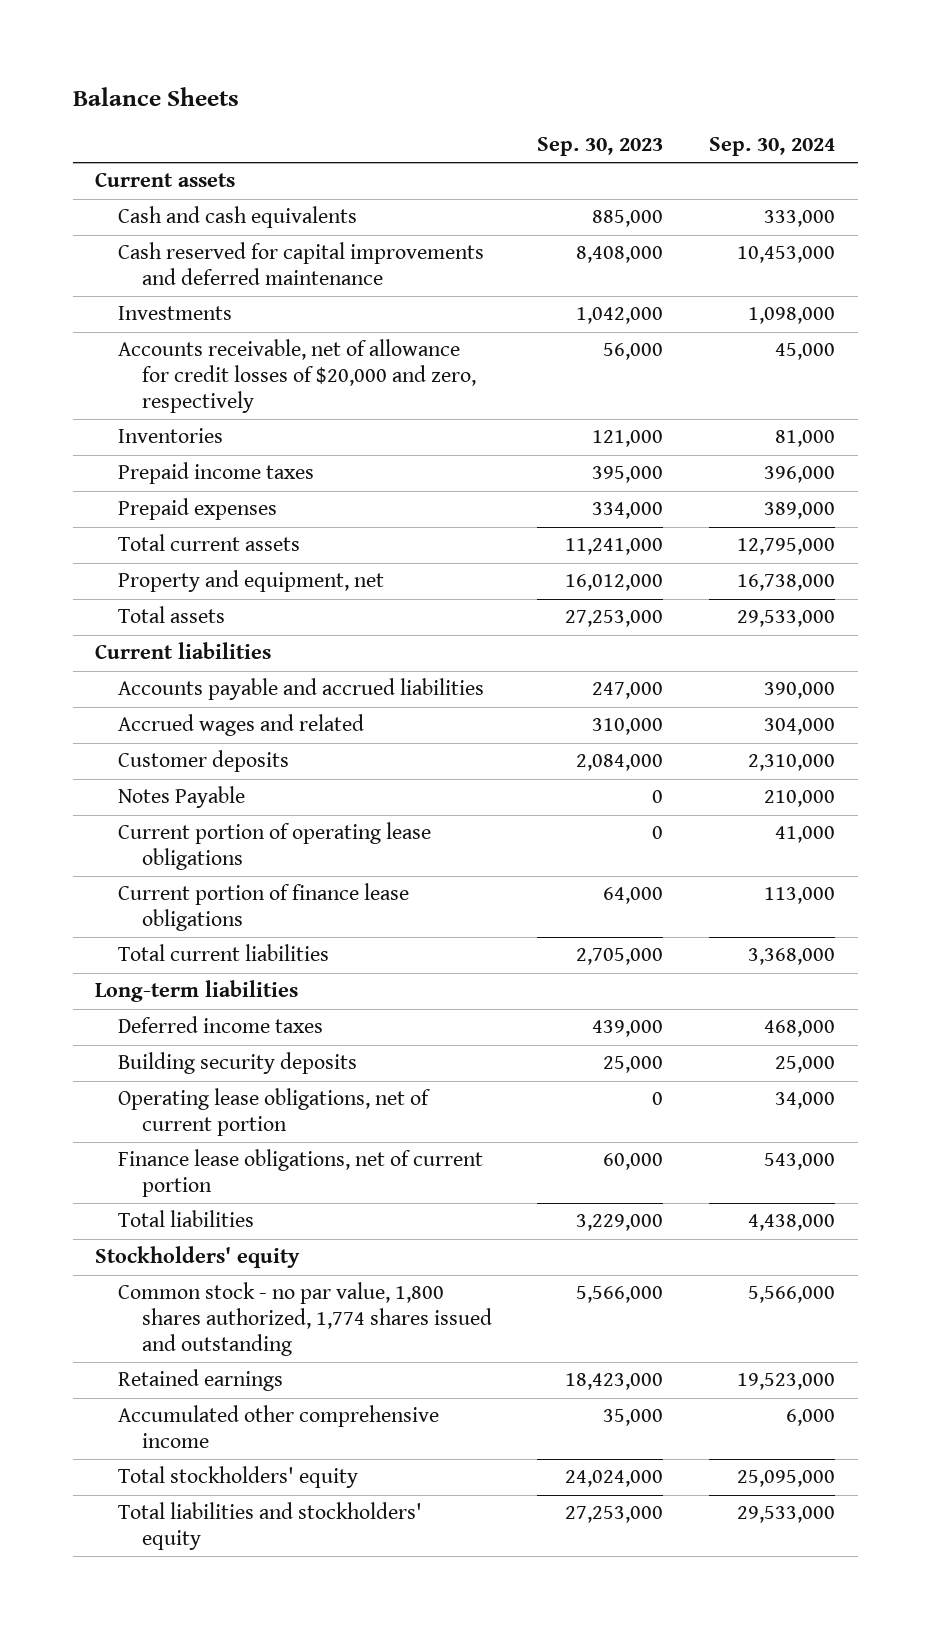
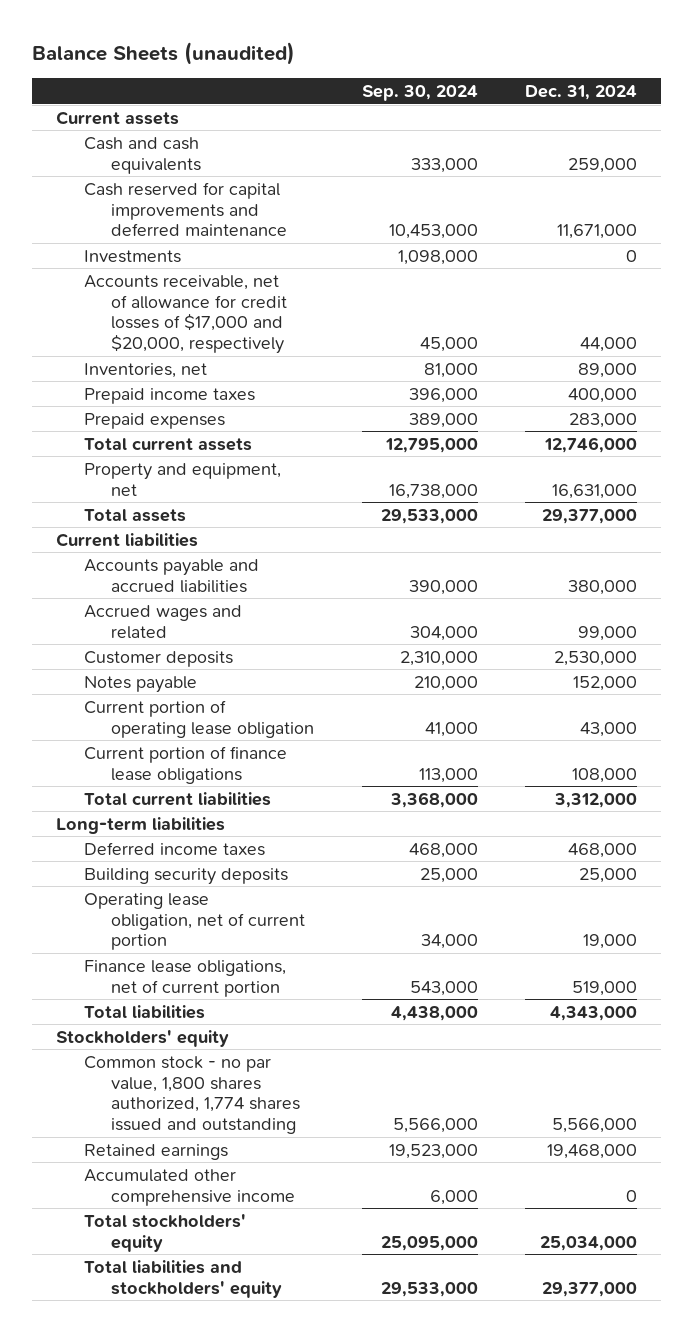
- Balance Sheets
+ Balance Sheets (unaudited)
- | Sep. 30, 2023 | Sep. 30, 2024
+ | Sep. 30, 2024 | Dec. 31, 2024
- Accounts receivable, net of allowance for credit losses of $20,000 and zero, respectively | 56,000 | 45,000
- Inventories | 121,000 | 81,000
+ Accounts receivable, net of allowance for credit losses of $17,000 and $20,000, respectively | 45,000 | 44,000
+ Inventories, net | 81,000 | 89,000
- Notes Payable | 0 | 210,000
- Current portion of operating lease obligations | 0 | 41,000
+ Notes payable | 210,000 | 152,000
+ Current portion of operating lease obligation | 41,000 | 43,000
- Operating lease obligations, net of current portion | 0 | 34,000
+ Operating lease obligation, net of current portion | 34,000 | 19,000

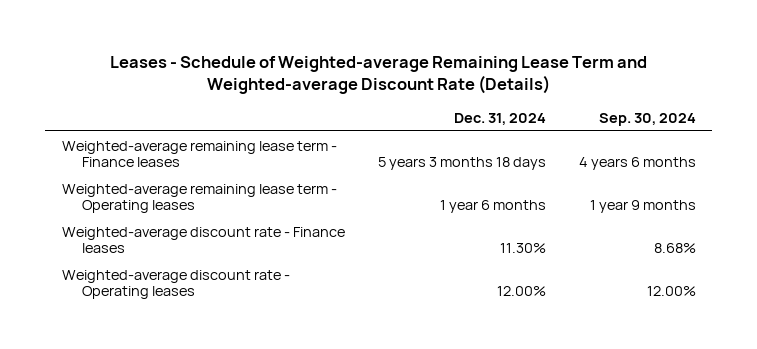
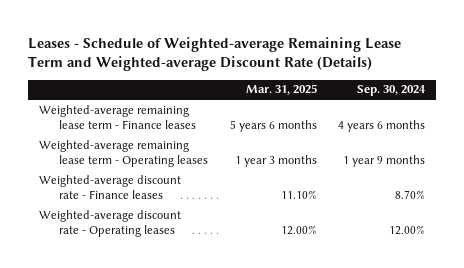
- | Dec. 31, 2024 | Sep. 30, 2024
+ | Mar. 31, 2025 | Sep. 30, 2024
- Weighted-average discount rate - Finance leases | 11.30% | 8.68%
+ Weighted-average discount rate - Finance leases | 11.10% | 8.70%

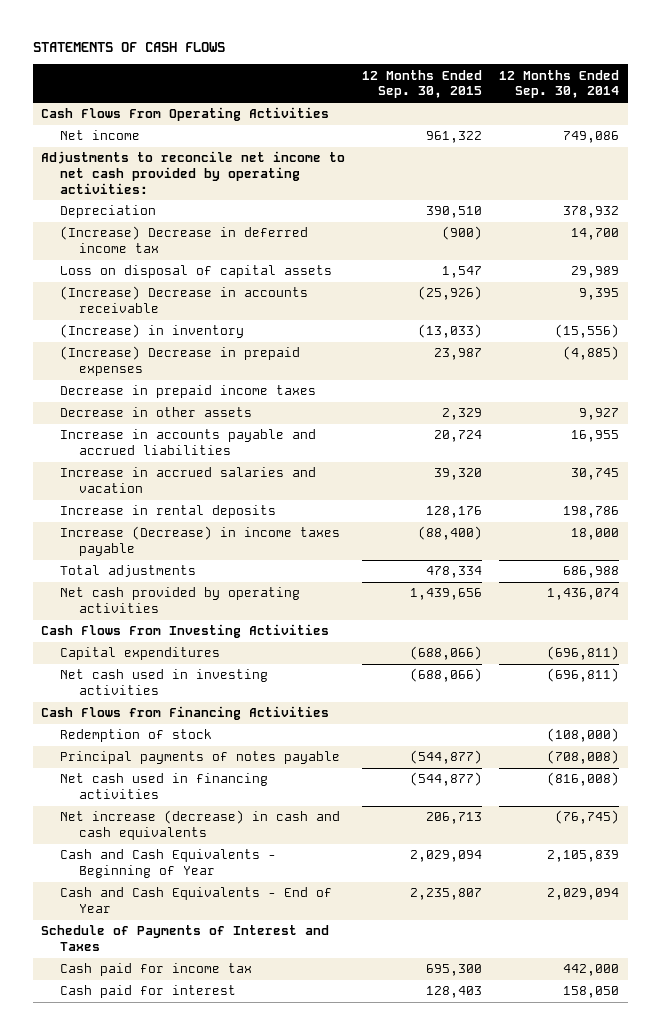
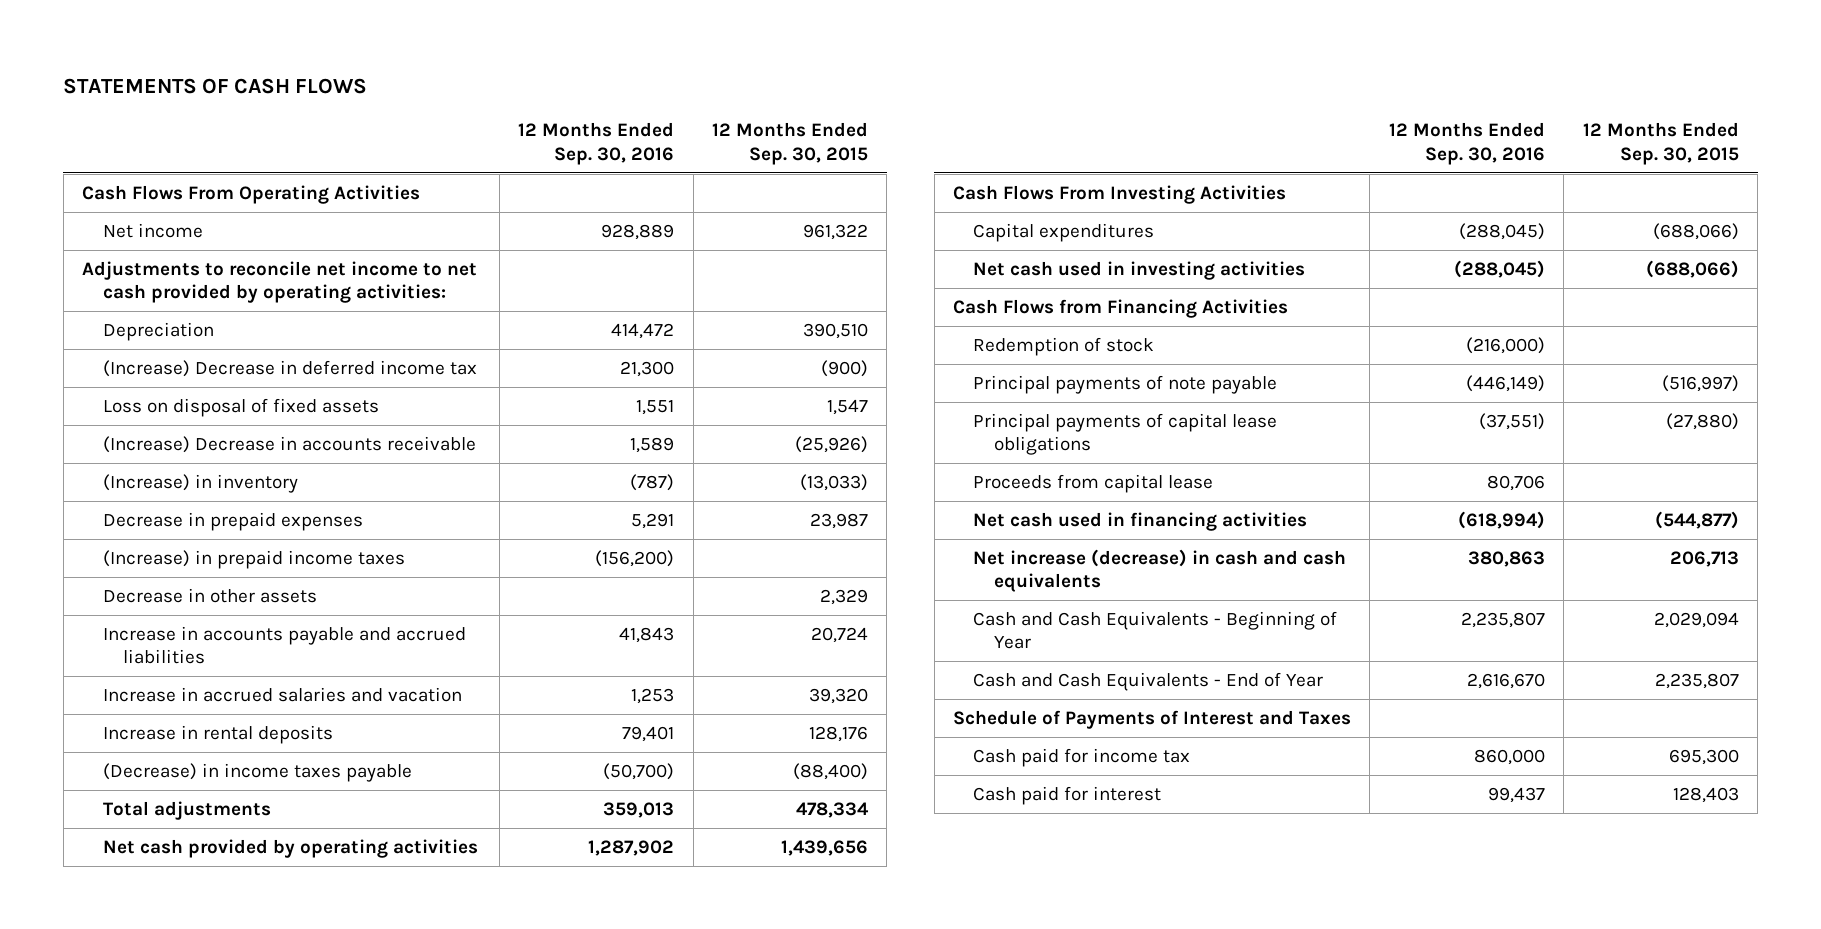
- | 12 Months Ended Sep. 30, 2015 | 12 Months Ended Sep. 30, 2014
+ | 12 Months Ended Sep. 30, 2016 | 12 Months Ended Sep. 30, 2015
- Loss on disposal of capital assets | 1,547 | 29,989
+ Loss on disposal of fixed assets | 1,551 | 1,547
- (Increase) Decrease in prepaid expenses | 23,987 | (4,885)
- Decrease in prepaid income taxes
+ Decrease in prepaid expenses | 5,291 | 23,987
+ (Increase) in prepaid income taxes | (156,200) |
- Increase (Decrease) in income taxes payable | (88,400) | 18,000
+ (Decrease) in income taxes payable | (50,700) | (88,400)
- Principal payments of notes payable | (544,877) | (708,008)
+ Principal payments of note payable | (446,149) | (516,997)
+ Principal payments of capital lease obligations | (37,551) | (27,880)
+ Proceeds from capital lease | 80,706 |

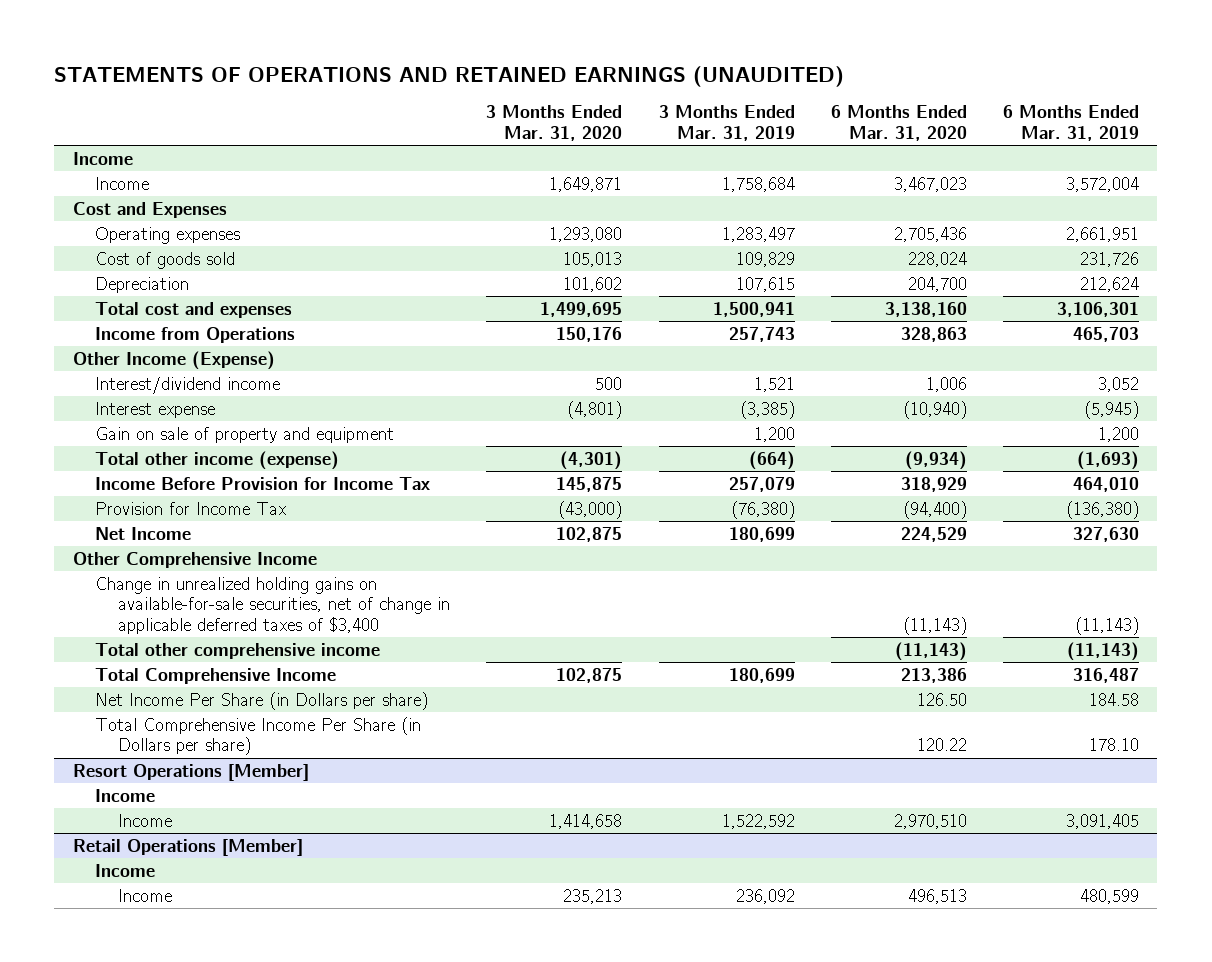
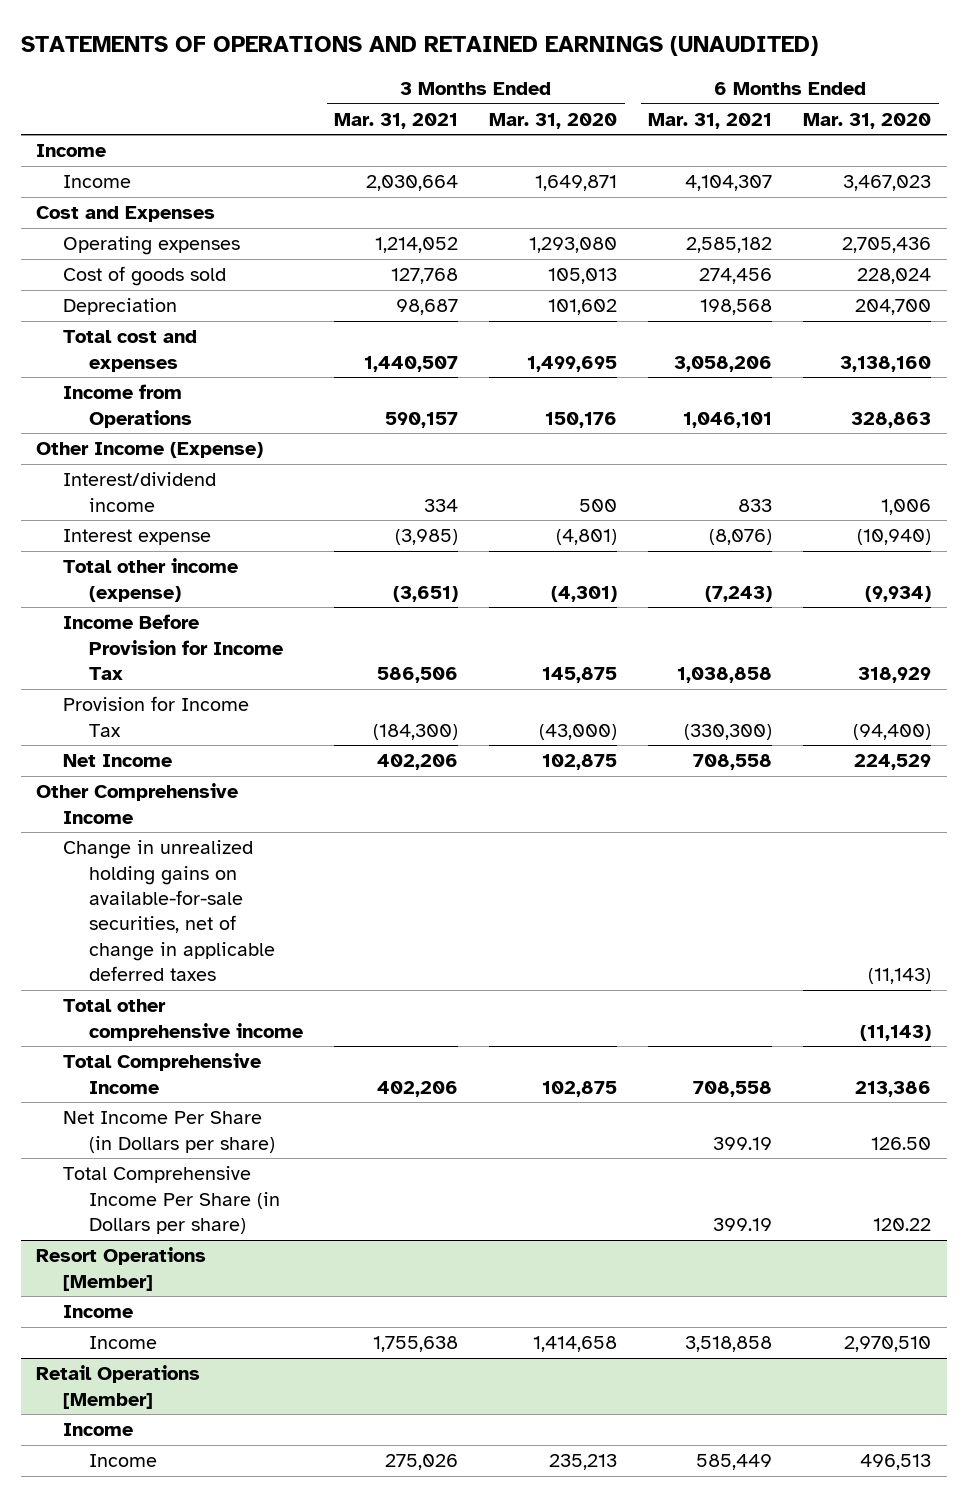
- | 3 Months Ended Mar. 31, 2020 | 3 Months Ended Mar. 31, 2019 | 6 Months Ended Mar. 31, 2020 | 6 Months Ended Mar. 31, 2019
+ | 3 Months Ended Mar. 31, 2021 | 3 Months Ended Mar. 31, 2020 | 6 Months Ended Mar. 31, 2021 | 6 Months Ended Mar. 31, 2020
- Gain on sale of property and equipment | | 1,200 | | 1,200
- Change in unrealized holding gains on available-for-sale securities, net of change in applicable deferred taxes of $3,400 | | | (11,143) | (11,143)
+ Change in unrealized holding gains on available-for-sale securities, net of change in applicable deferred taxes | | | | (11,143)

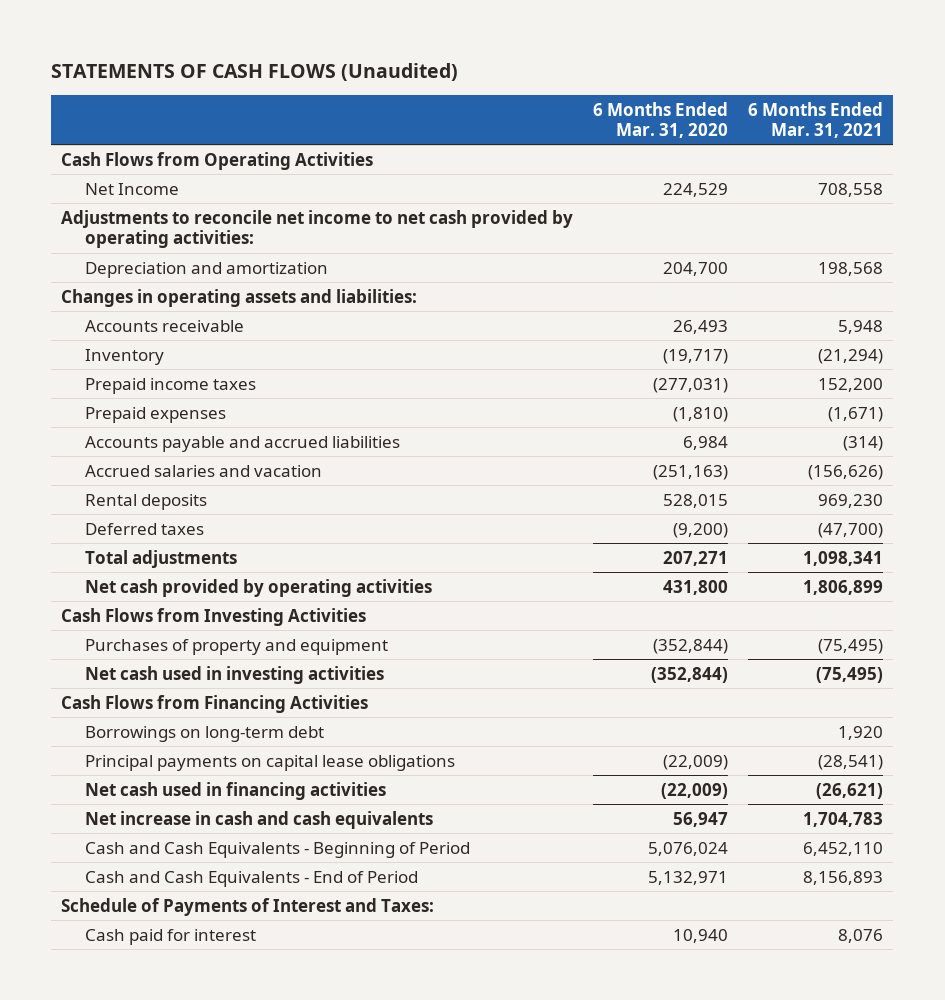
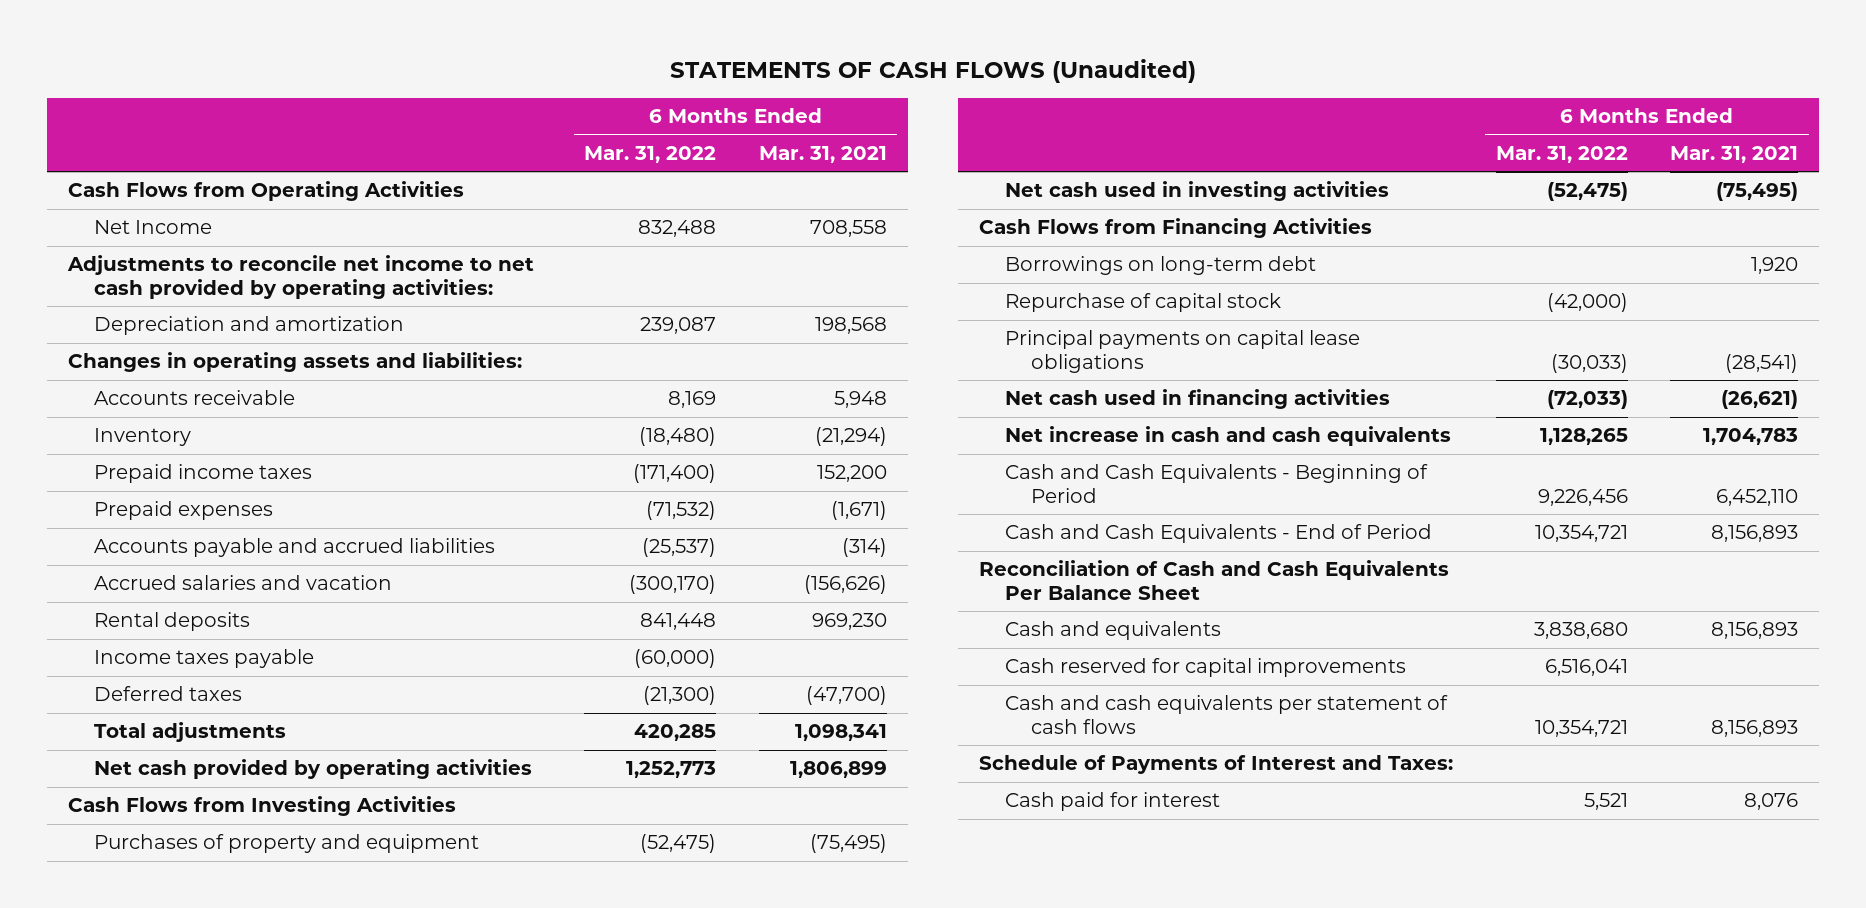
- | 6 Months Ended Mar. 31, 2020 | 6 Months Ended Mar. 31, 2021
+ | 6 Months Ended Mar. 31, 2022 | 6 Months Ended Mar. 31, 2021
+ Income taxes payable | (60,000) |
+ Repurchase of capital stock | (42,000) |
+ Reconciliation of Cash and Cash Equivalents Per Balance Sheet
+ Cash and equivalents | 3,838,680 | 8,156,893
+ Cash reserved for capital improvements | 6,516,041 |
+ Cash and cash equivalents per statement of cash flows | 10,354,721 | 8,156,893

